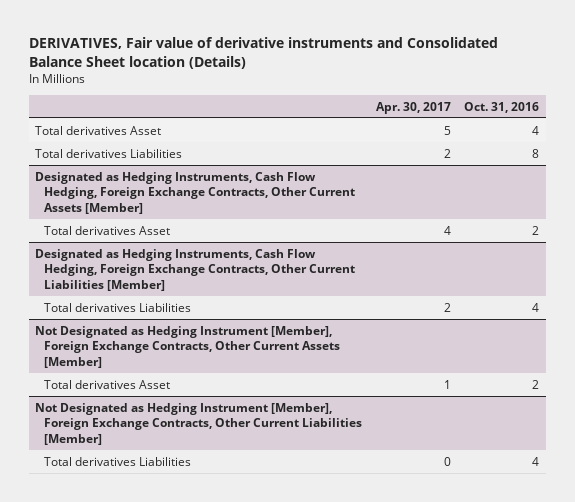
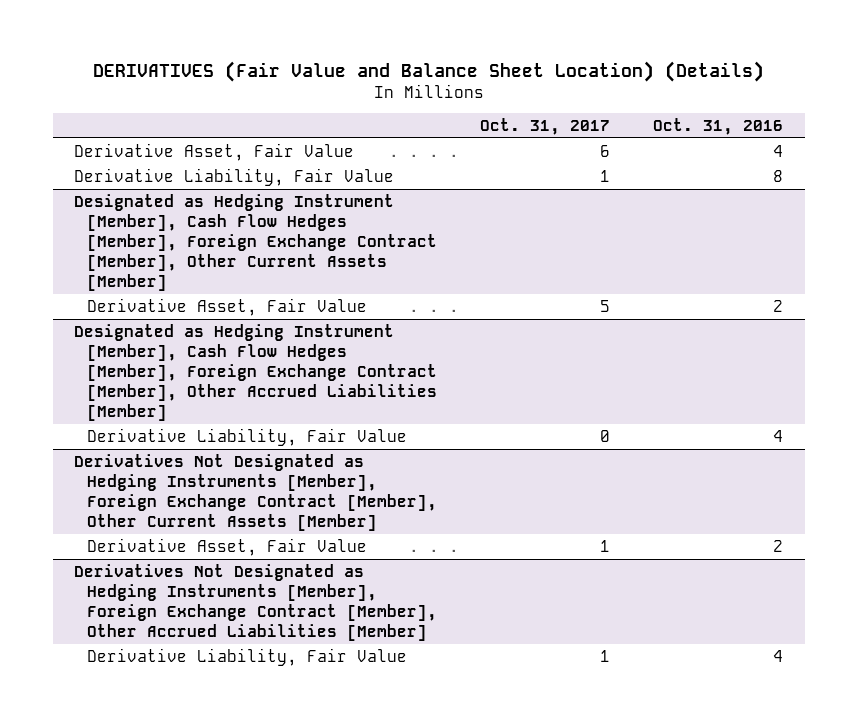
- DERIVATIVES, Fair value of derivative instruments and Consolidated Balance Sheet location (Details)
+ DERIVATIVES (Fair Value and Balance Sheet Location) (Details)
- | Apr. 30, 2017 | Oct. 31, 2016
+ | Oct. 31, 2017 | Oct. 31, 2016
- Total derivatives Asset | 5 | 4
- Total derivatives Liabilities | 2 | 8
- Designated as Hedging Instruments, Cash Flow Hedging, Foreign Exchange Contracts, Other Current Assets [Member]
- Total derivatives Asset | 4 | 2
- Designated as Hedging Instruments, Cash Flow Hedging, Foreign Exchange Contracts, Other Current Liabilities [Member]
- Total derivatives Liabilities | 2 | 4
- Not Designated as Hedging Instrument [Member], Foreign Exchange Contracts, Other Current Assets [Member]
- Total derivatives Asset | 1 | 2
- Not Designated as Hedging Instrument [Member], Foreign Exchange Contracts, Other Current Liabilities [Member]
- Total derivatives Liabilities | 0 | 4
+ Derivative Asset, Fair Value | 6 | 4
+ Derivative Liability, Fair Value | 1 | 8
+ Designated as Hedging Instrument [Member], Cash Flow Hedges [Member], Foreign Exchange Contract [Member], Other Current Assets [Member]
+ Derivative Asset, Fair Value | 5 | 2
+ Designated as Hedging Instrument [Member], Cash Flow Hedges [Member], Foreign Exchange Contract [Member], Other Accrued Liabilities [Member]
+ Derivative Liability, Fair Value | 0 | 4
+ Derivatives Not Designated as Hedging Instruments [Member], Foreign Exchange Contract [Member], Other Current Assets [Member]
+ Derivative Asset, Fair Value | 1 | 2
+ Derivatives Not Designated as Hedging Instruments [Member], Foreign Exchange Contract [Member], Other Accrued Liabilities [Member]
+ Derivative Liability, Fair Value | 1 | 4

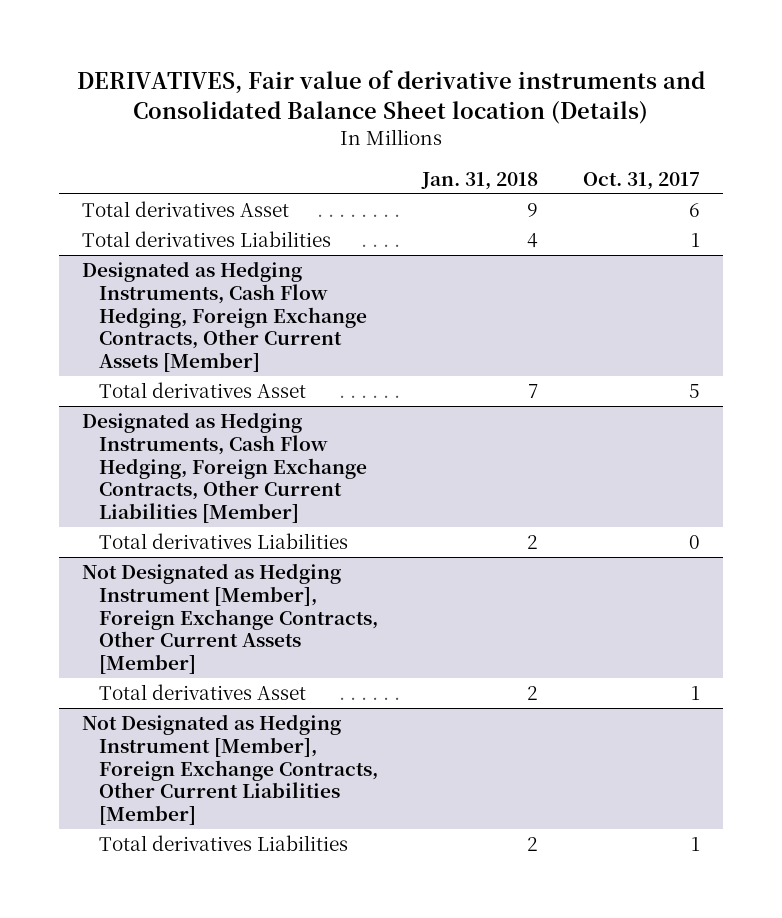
- DERIVATIVES (Fair Value and Balance Sheet Location) (Details)
+ DERIVATIVES, Fair value of derivative instruments and Consolidated Balance Sheet location (Details)
- | Oct. 31, 2017 | Oct. 31, 2016
+ | Jan. 31, 2018 | Oct. 31, 2017
- Derivative Asset, Fair Value | 6 | 4
- Derivative Liability, Fair Value | 1 | 8
- Designated as Hedging Instrument [Member], Cash Flow Hedges [Member], Foreign Exchange Contract [Member], Other Current Assets [Member]
- Derivative Asset, Fair Value | 5 | 2
- Designated as Hedging Instrument [Member], Cash Flow Hedges [Member], Foreign Exchange Contract [Member], Other Accrued Liabilities [Member]
- Derivative Liability, Fair Value | 0 | 4
- Derivatives Not Designated as Hedging Instruments [Member], Foreign Exchange Contract [Member], Other Current Assets [Member]
- Derivative Asset, Fair Value | 1 | 2
- Derivatives Not Designated as Hedging Instruments [Member], Foreign Exchange Contract [Member], Other Accrued Liabilities [Member]
- Derivative Liability, Fair Value | 1 | 4
+ Total derivatives Asset | 9 | 6
+ Total derivatives Liabilities | 4 | 1
+ Designated as Hedging Instruments, Cash Flow Hedging, Foreign Exchange Contracts, Other Current Assets [Member]
+ Total derivatives Asset | 7 | 5
+ Designated as Hedging Instruments, Cash Flow Hedging, Foreign Exchange Contracts, Other Current Liabilities [Member]
+ Total derivatives Liabilities | 2 | 0
+ Not Designated as Hedging Instrument [Member], Foreign Exchange Contracts, Other Current Assets [Member]
+ Total derivatives Asset | 2 | 1
+ Not Designated as Hedging Instrument [Member], Foreign Exchange Contracts, Other Current Liabilities [Member]
+ Total derivatives Liabilities | 2 | 1

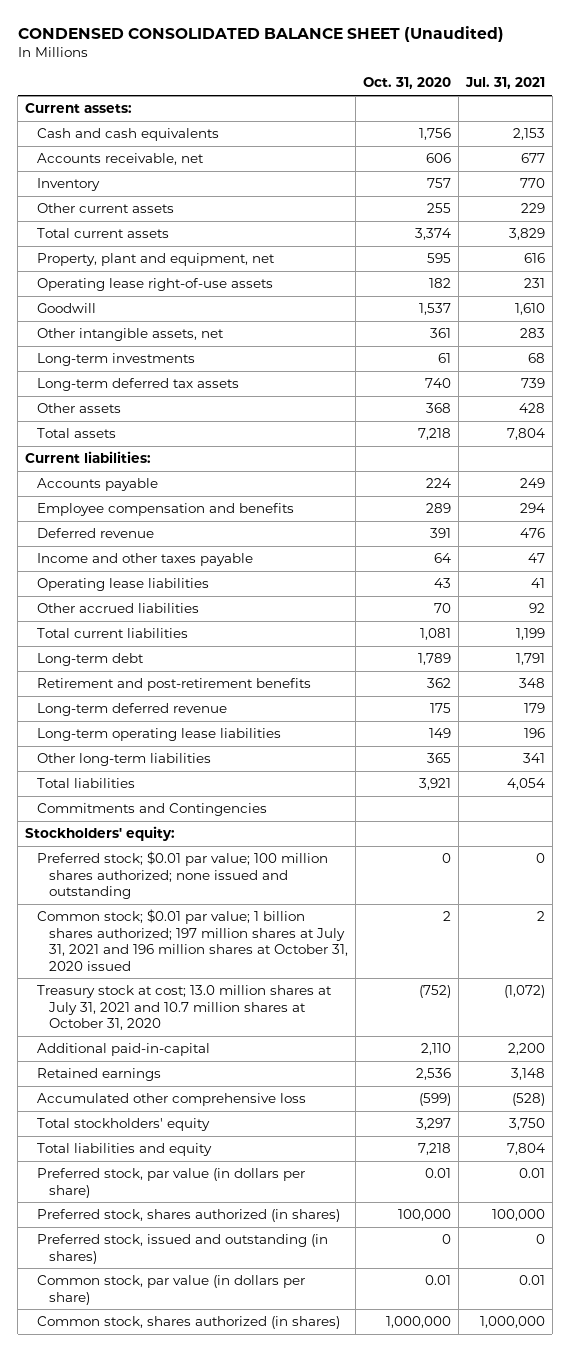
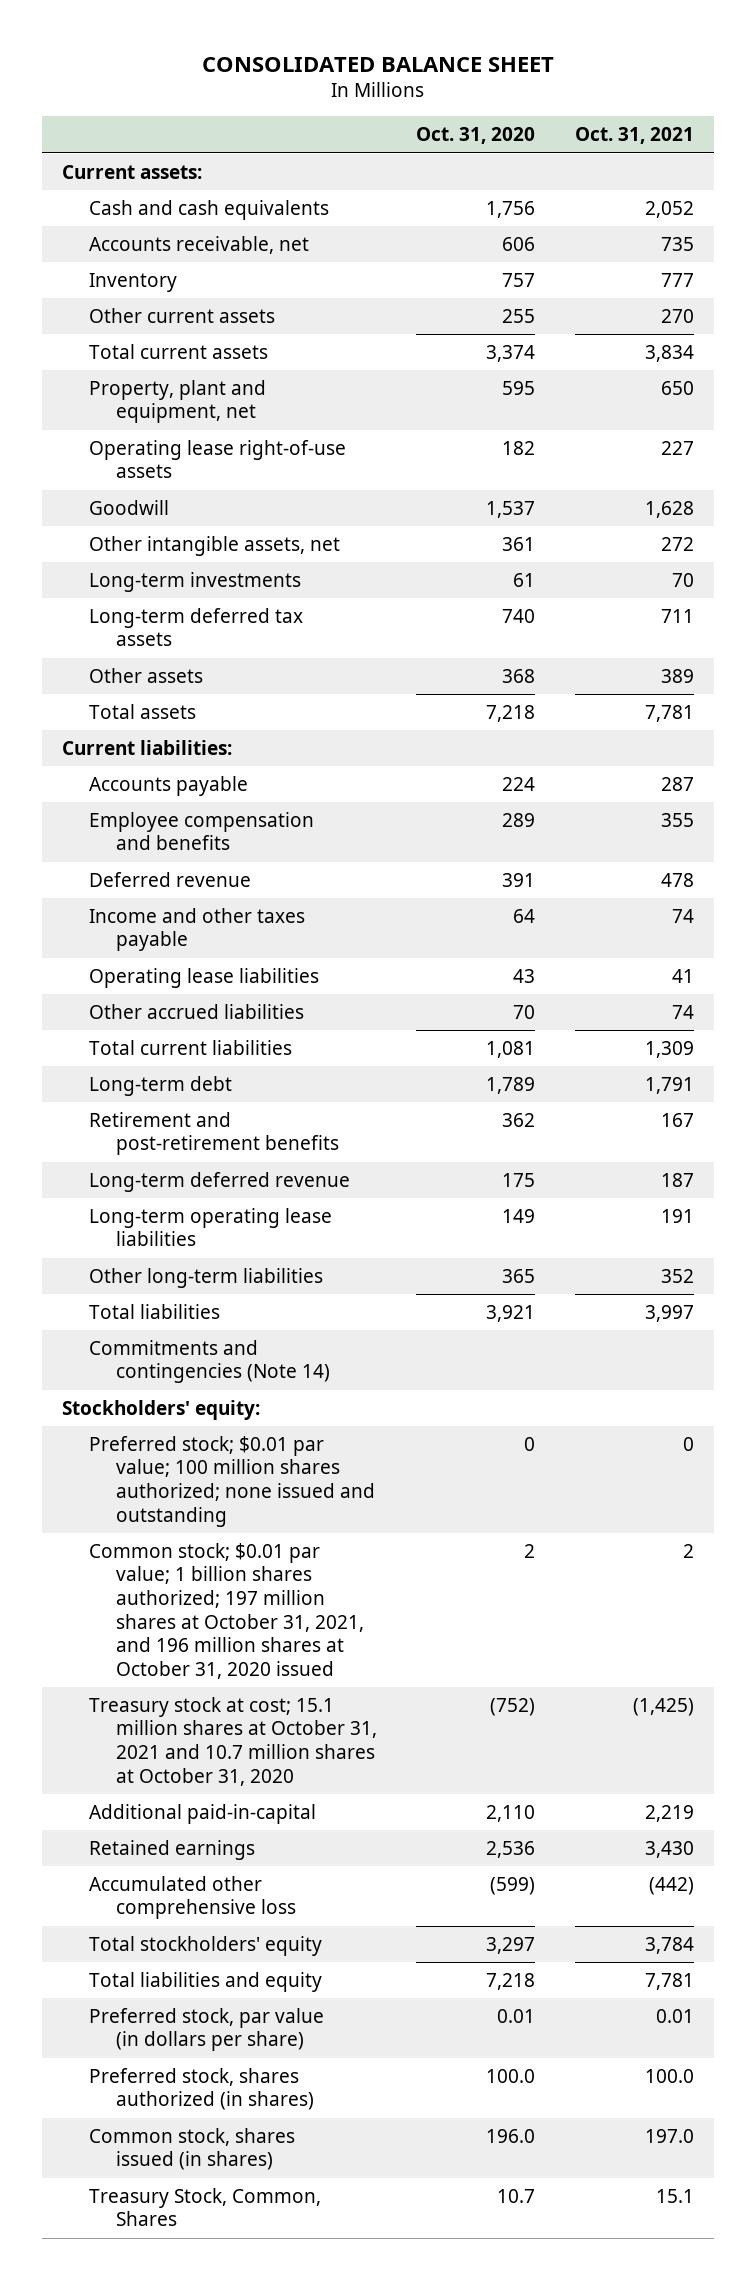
- CONDENSED CONSOLIDATED BALANCE SHEET (Unaudited)
+ CONSOLIDATED BALANCE SHEET
- | Oct. 31, 2020 | Jul. 31, 2021
+ | Oct. 31, 2020 | Oct. 31, 2021
- Commitments and Contingencies
+ Commitments and contingencies (Note 14)
- Common stock; $0.01 par value; 1 billion shares authorized; 197 million shares at July 31, 2021 and 196 million shares at October 31, 2020 issued | 2 | 2
- Treasury stock at cost; 13.0 million shares at July 31, 2021 and 10.7 million shares at October 31, 2020 | (752) | (1,072)
+ Common stock; $0.01 par value; 1 billion shares authorized; 197 million shares at October 31, 2021, and 196 million shares at October 31, 2020 issued | 2 | 2
+ Treasury stock at cost; 15.1 million shares at October 31, 2021 and 10.7 million shares at October 31, 2020 | (752) | (1,425)
- Preferred stock, shares authorized (in shares) | 100,000 | 100,000
- Preferred stock, issued and outstanding (in shares) | 0 | 0
- Common stock, par value (in dollars per share) | 0.01 | 0.01
- Common stock, shares authorized (in shares) | 1,000,000 | 1,000,000
+ Preferred stock, shares authorized (in shares) | 100.0 | 100.0
+ Common stock, shares issued (in shares) | 196.0 | 197.0
+ Treasury Stock, Common, Shares | 10.7 | 15.1

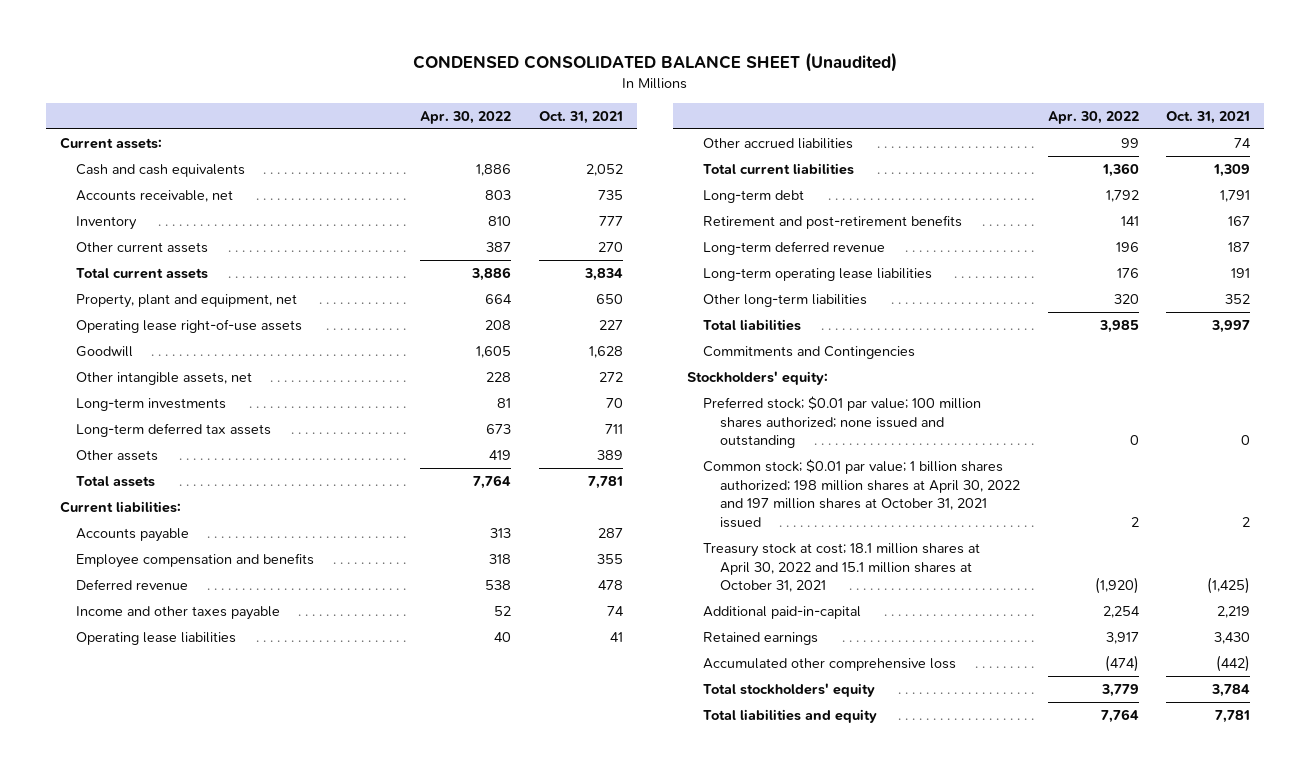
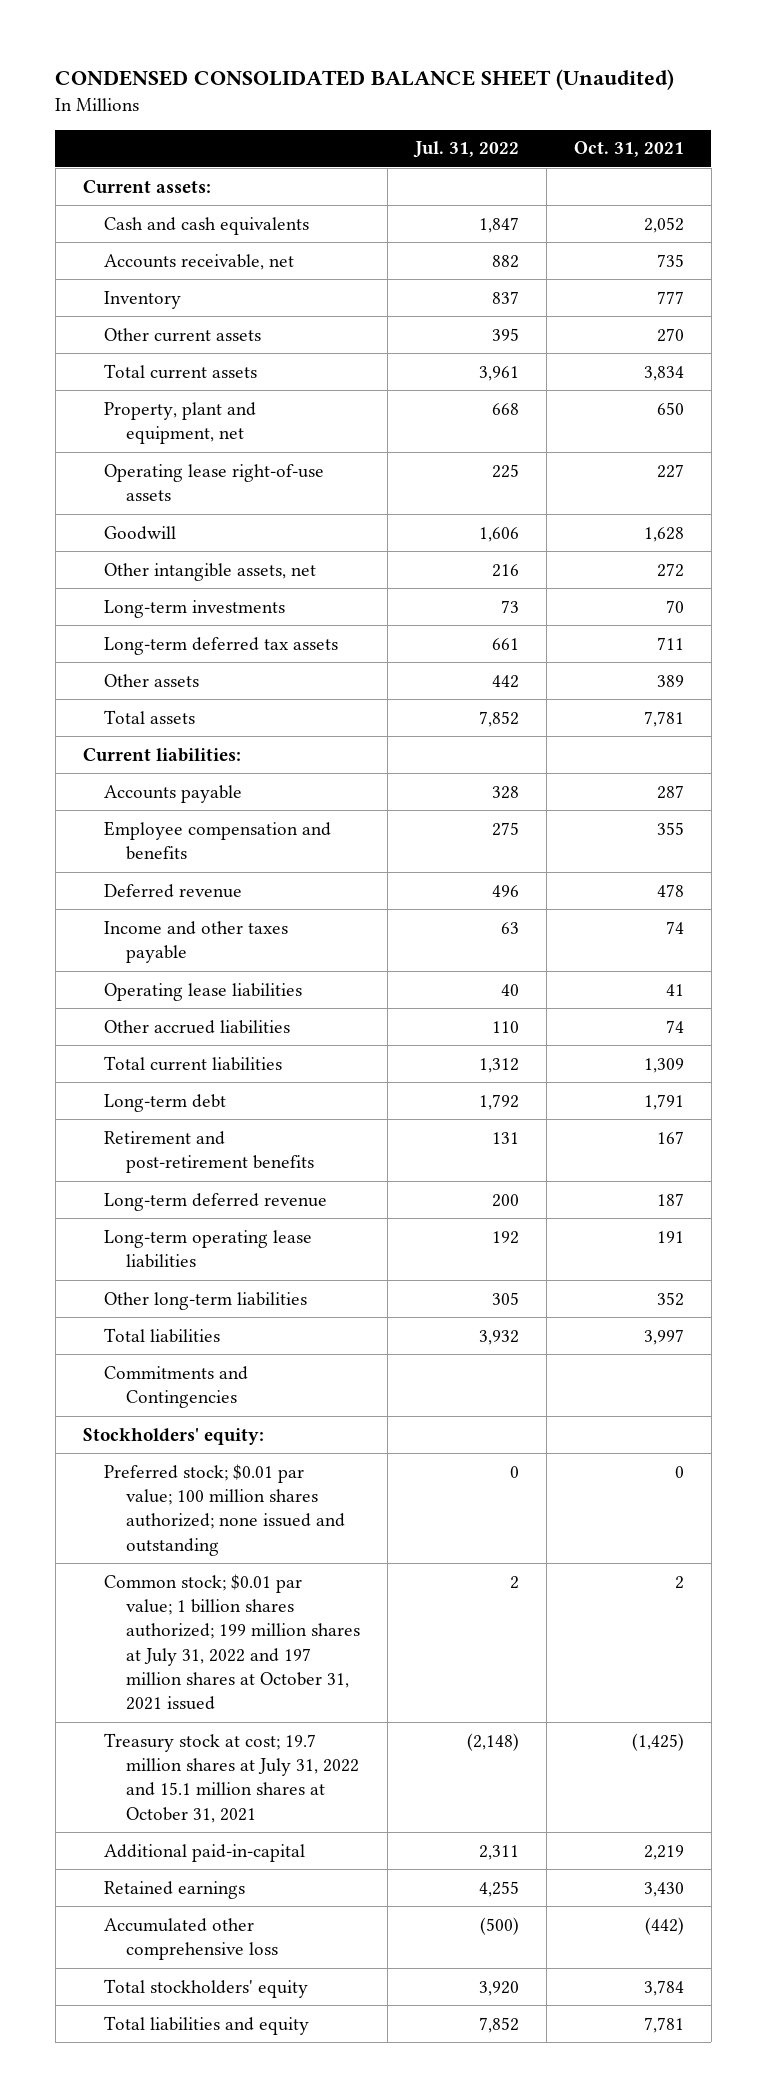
- | Apr. 30, 2022 | Oct. 31, 2021
+ | Jul. 31, 2022 | Oct. 31, 2021
- Common stock; $0.01 par value; 1 billion shares authorized; 198 million shares at April 30, 2022 and 197 million shares at October 31, 2021 issued | 2 | 2
- Treasury stock at cost; 18.1 million shares at April 30, 2022 and 15.1 million shares at October 31, 2021 | (1,920) | (1,425)
+ Common stock; $0.01 par value; 1 billion shares authorized; 199 million shares at July 31, 2022 and 197 million shares at October 31, 2021 issued | 2 | 2
+ Treasury stock at cost; 19.7 million shares at July 31, 2022 and 15.1 million shares at October 31, 2021 | (2,148) | (1,425)

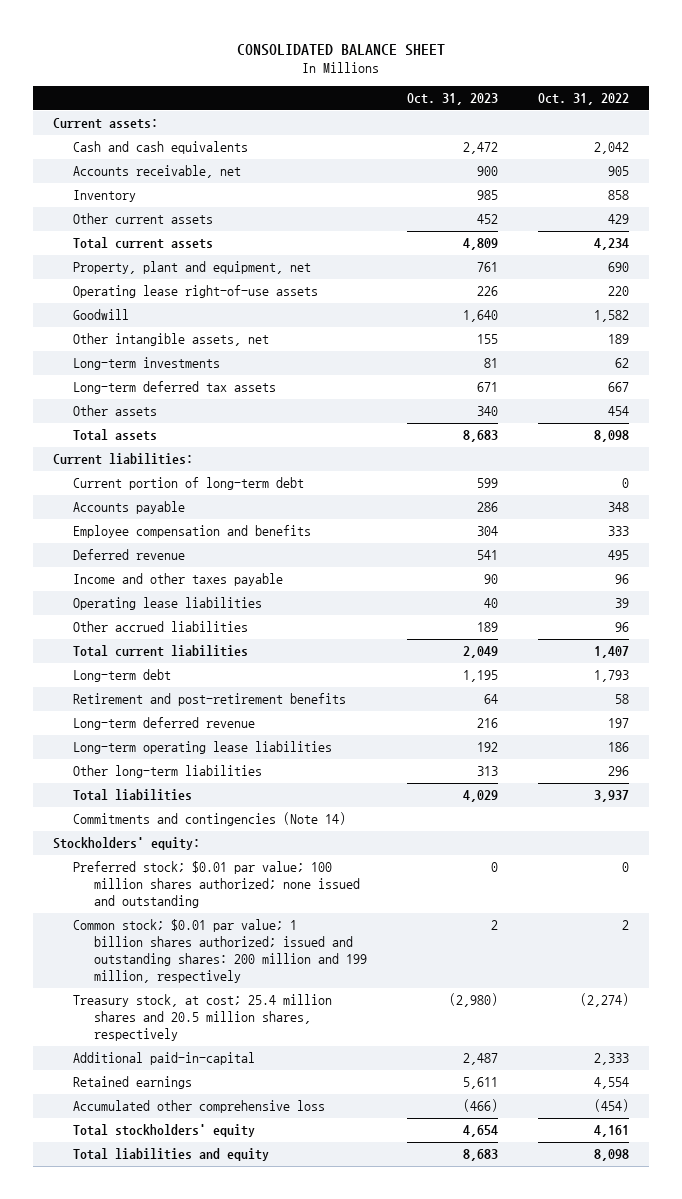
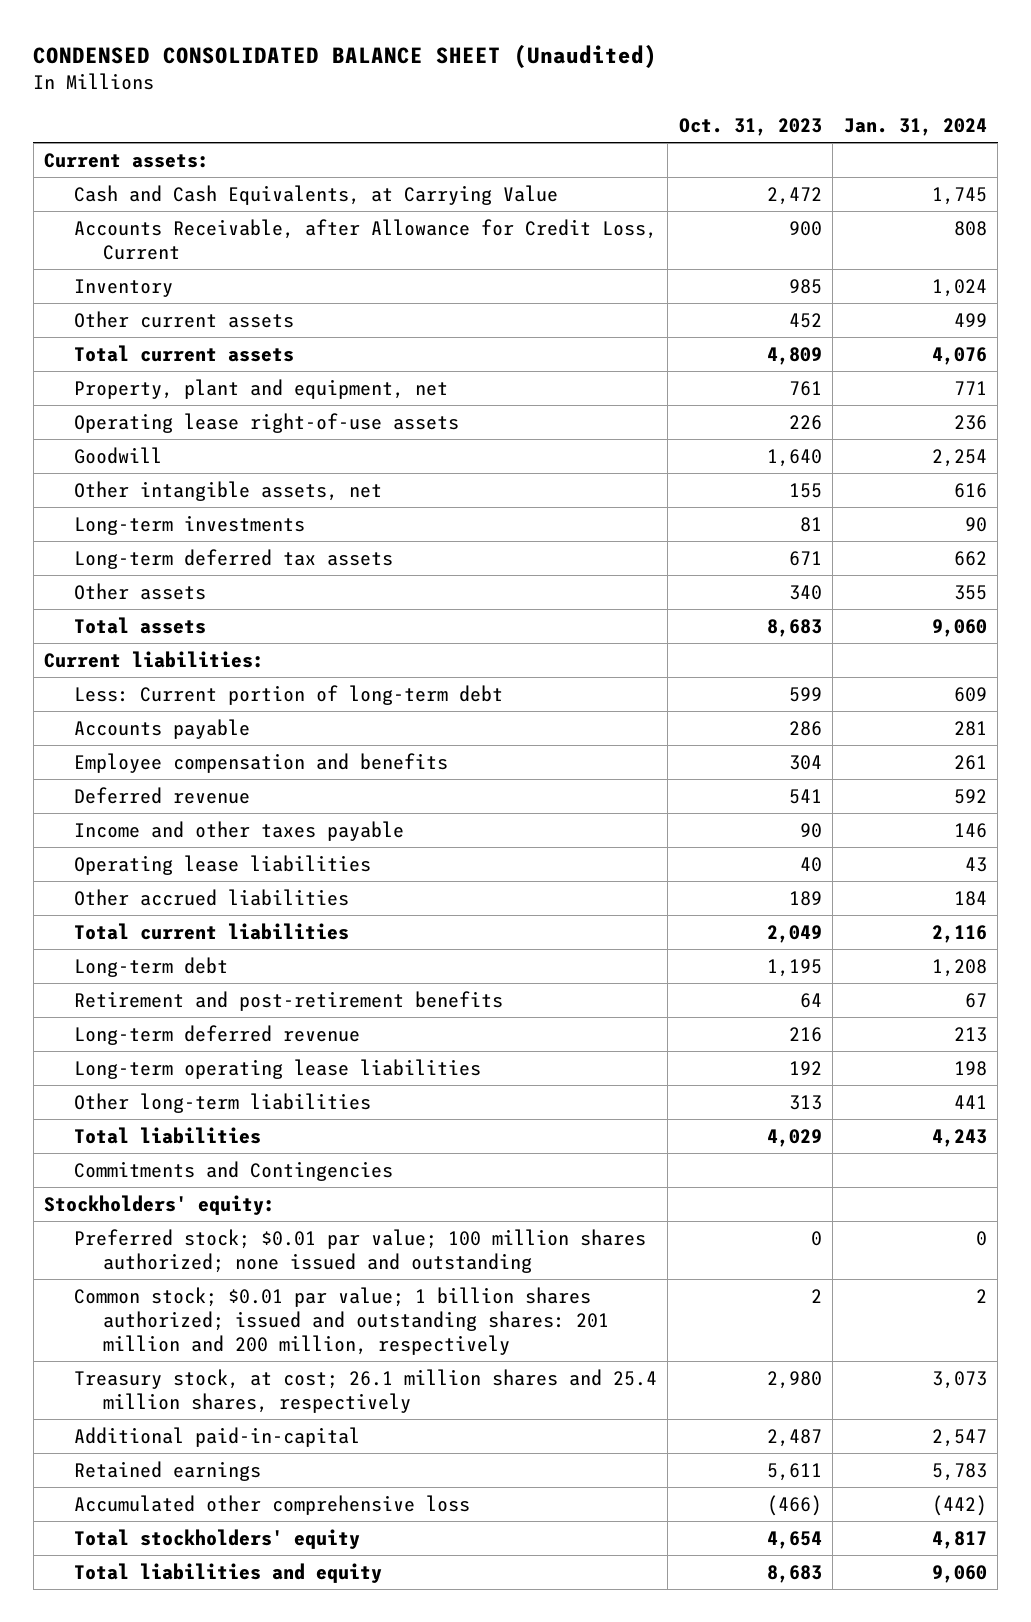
- CONSOLIDATED BALANCE SHEET
+ CONDENSED CONSOLIDATED BALANCE SHEET (Unaudited)
- | Oct. 31, 2023 | Oct. 31, 2022
+ | Oct. 31, 2023 | Jan. 31, 2024
- Cash and cash equivalents | 2,472 | 2,042
- Accounts receivable, net | 900 | 905
+ Cash and Cash Equivalents, at Carrying Value | 2,472 | 1,745
+ Accounts Receivable, after Allowance for Credit Loss, Current | 900 | 808
- Current portion of long-term debt | 599 | 0
+ Less: Current portion of long-term debt | 599 | 609
- Commitments and contingencies (Note 14)
+ Commitments and Contingencies
- Common stock; $0.01 par value; 1 billion shares authorized; issued and outstanding shares: 200 million and 199 million, respectively | 2 | 2
- Treasury stock, at cost; 25.4 million shares and 20.5 million shares, respectively | (2,980) | (2,274)
+ Common stock; $0.01 par value; 1 billion shares authorized; issued and outstanding shares: 201 million and 200 million, respectively | 2 | 2
+ Treasury stock, at cost; 26.1 million shares and 25.4 million shares, respectively | 2,980 | 3,073

